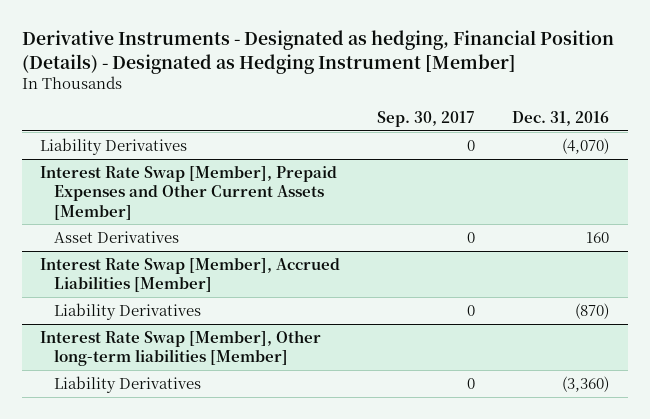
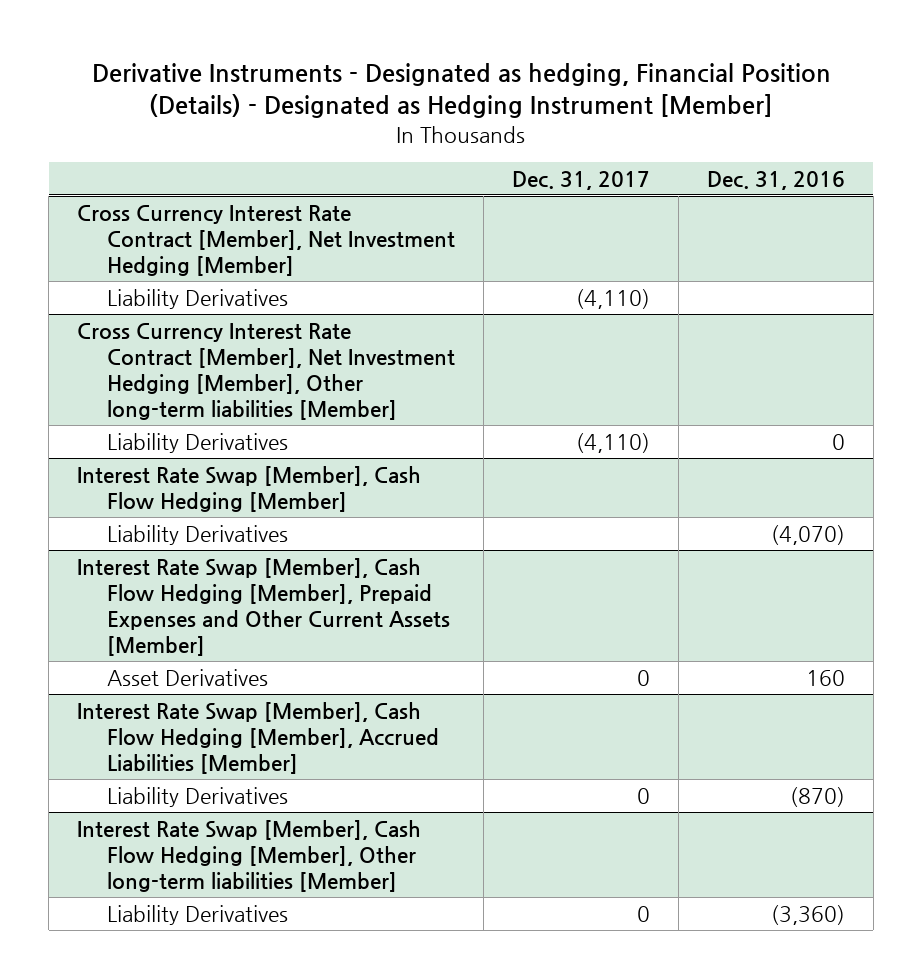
- | Sep. 30, 2017 | Dec. 31, 2016
+ | Dec. 31, 2017 | Dec. 31, 2016
+ Cross Currency Interest Rate Contract [Member], Net Investment Hedging [Member]
+ Liability Derivatives | (4,110) |
+ Cross Currency Interest Rate Contract [Member], Net Investment Hedging [Member], Other long-term liabilities [Member]
+ Liability Derivatives | (4,110) | 0
+ Interest Rate Swap [Member], Cash Flow Hedging [Member]
- Interest Rate Swap [Member], Prepaid Expenses and Other Current Assets [Member]
+ Interest Rate Swap [Member], Cash Flow Hedging [Member], Prepaid Expenses and Other Current Assets [Member]
- Interest Rate Swap [Member], Accrued Liabilities [Member]
+ Interest Rate Swap [Member], Cash Flow Hedging [Member], Accrued Liabilities [Member]
- Interest Rate Swap [Member], Other long-term liabilities [Member]
+ Interest Rate Swap [Member], Cash Flow Hedging [Member], Other long-term liabilities [Member]

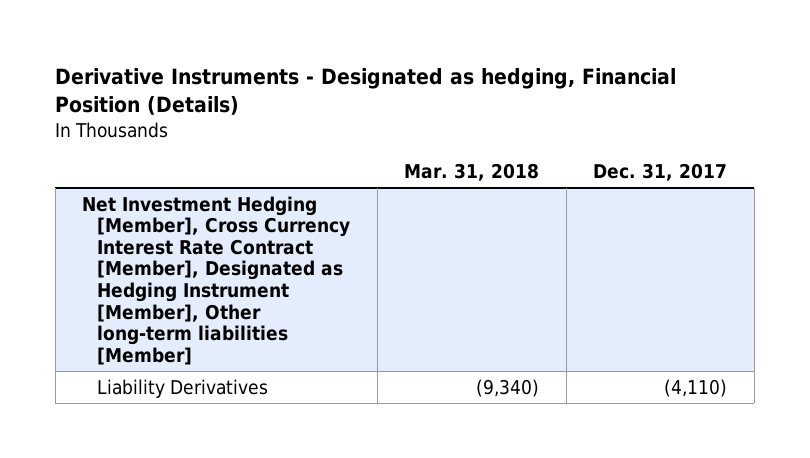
- Derivative Instruments - Designated as hedging, Financial Position (Details) - Designated as Hedging Instrument [Member]
+ Derivative Instruments - Designated as hedging, Financial Position (Details)
- | Dec. 31, 2017 | Dec. 31, 2016
+ | Mar. 31, 2018 | Dec. 31, 2017
- Cross Currency Interest Rate Contract [Member], Net Investment Hedging [Member]
- Liability Derivatives | (4,110) |
- Cross Currency Interest Rate Contract [Member], Net Investment Hedging [Member], Other long-term liabilities [Member]
+ Net Investment Hedging [Member], Cross Currency Interest Rate Contract [Member], Designated as Hedging Instrument [Member], Other long-term liabilities [Member]
- Interest Rate Swap [Member], Cash Flow Hedging [Member]
- Liability Derivatives | | (4,070)
- Interest Rate Swap [Member], Cash Flow Hedging [Member], Prepaid Expenses and Other Current Assets [Member]
- Asset Derivatives | 0 | 160
- Interest Rate Swap [Member], Cash Flow Hedging [Member], Accrued Liabilities [Member]
- Liability Derivatives | 0 | (870)
- Interest Rate Swap [Member], Cash Flow Hedging [Member], Other long-term liabilities [Member]
- Liability Derivatives | 0 | (3,360)

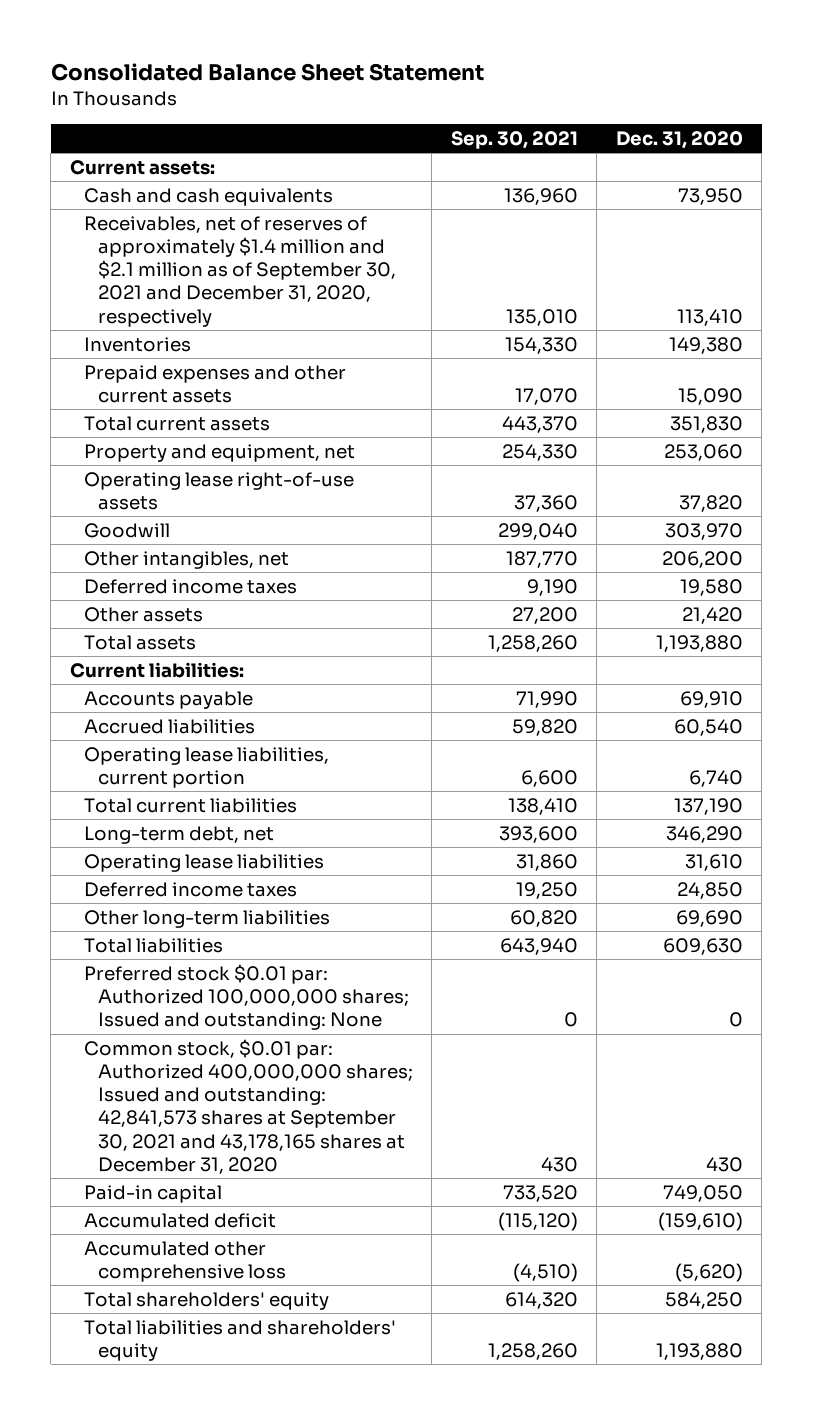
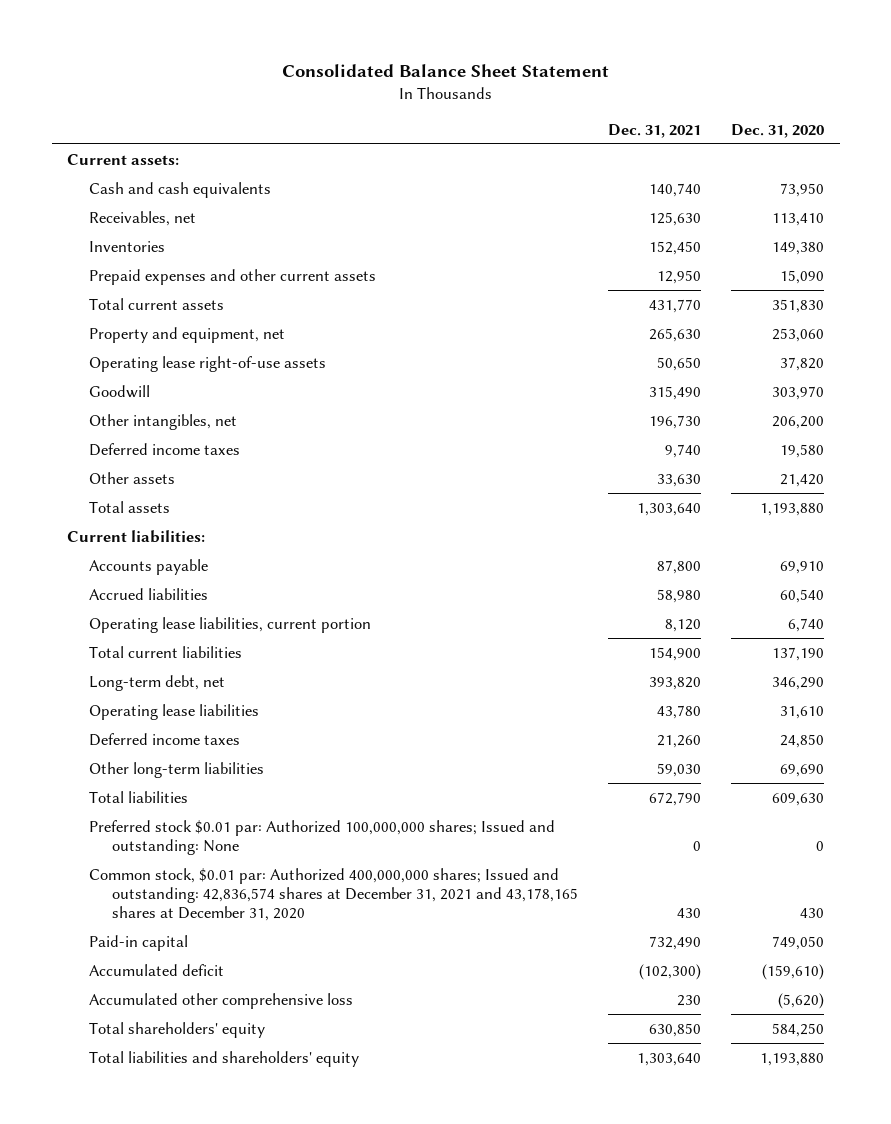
- | Sep. 30, 2021 | Dec. 31, 2020
+ | Dec. 31, 2021 | Dec. 31, 2020
- Receivables, net of reserves of approximately $1.4 million and $2.1 million as of September 30, 2021 and December 31, 2020, respectively | 135,010 | 113,410
+ Receivables, net | 125,630 | 113,410
- Common stock, $0.01 par: Authorized 400,000,000 shares; Issued and outstanding: 42,841,573 shares at September 30, 2021 and 43,178,165 shares at December 31, 2020 | 430 | 430
+ Common stock, $0.01 par: Authorized 400,000,000 shares; Issued and outstanding: 42,836,574 shares at December 31, 2021 and 43,178,165 shares at December 31, 2020 | 430 | 430

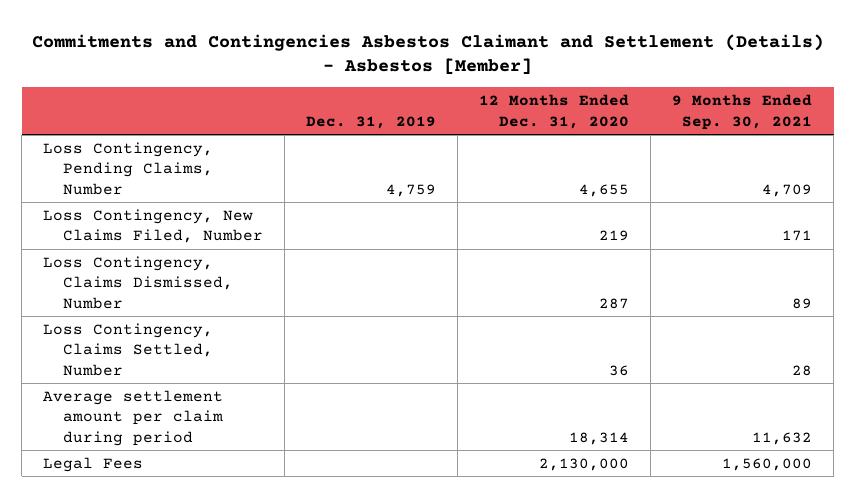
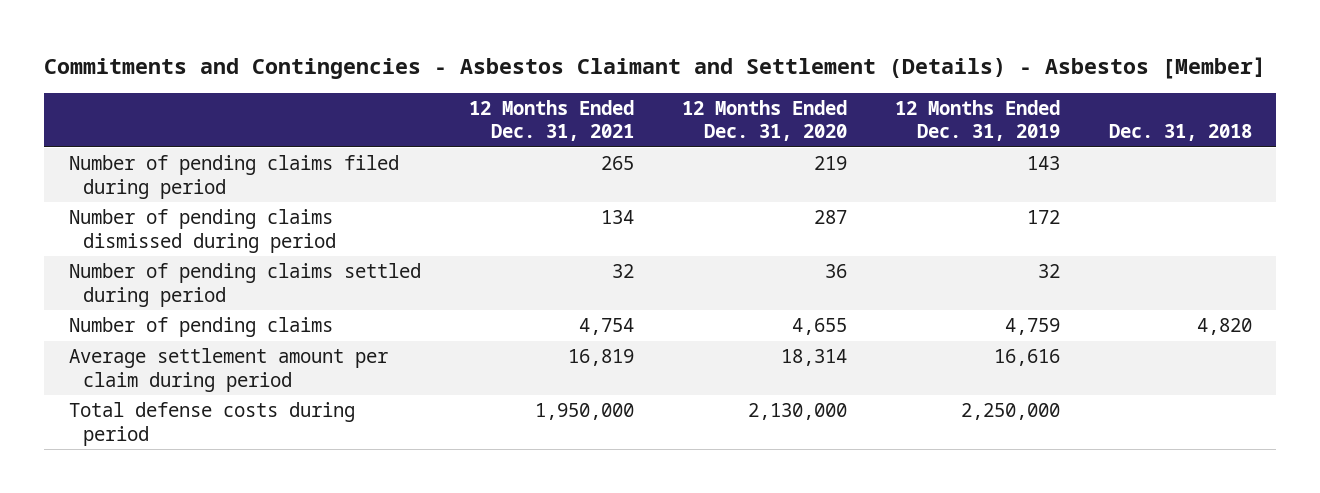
- Commitments and Contingencies Asbestos Claimant and Settlement (Details) - Asbestos [Member]
+ Commitments and Contingencies - Asbestos Claimant and Settlement (Details) - Asbestos [Member]
- | Dec. 31, 2019 | 12 Months Ended Dec. 31, 2020 | 9 Months Ended Sep. 30, 2021
+ | 12 Months Ended Dec. 31, 2021 | 12 Months Ended Dec. 31, 2020 | 12 Months Ended Dec. 31, 2019 | Dec. 31, 2018
- Loss Contingency, Pending Claims, Number | 4,759 | 4,655 | 4,709
- Loss Contingency, New Claims Filed, Number | | 219 | 171
- Loss Contingency, Claims Dismissed, Number | | 287 | 89
- Loss Contingency, Claims Settled, Number | | 36 | 28
+ Number of pending claims filed during period | 265 | 219 | 143 |
+ Number of pending claims dismissed during period | 134 | 287 | 172 |
+ Number of pending claims settled during period | 32 | 36 | 32 |
+ Number of pending claims | 4,754 | 4,655 | 4,759 | 4,820
- Legal Fees | | 2,130,000 | 1,560,000
+ Total defense costs during period | 1,950,000 | 2,130,000 | 2,250,000 |

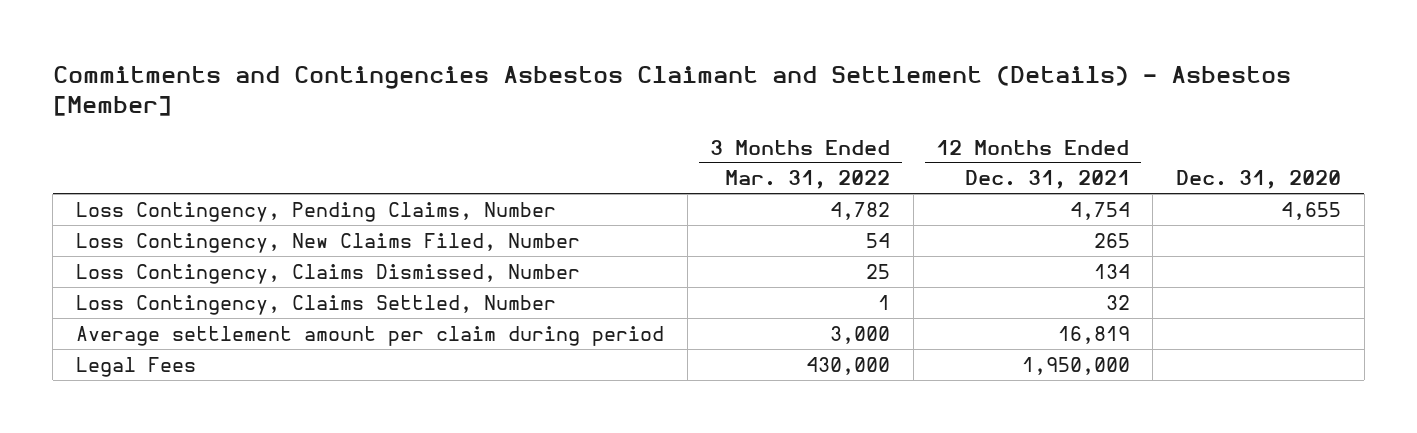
- Commitments and Contingencies - Asbestos Claimant and Settlement (Details) - Asbestos [Member]
+ Commitments and Contingencies Asbestos Claimant and Settlement (Details) - Asbestos [Member]
- | 12 Months Ended Dec. 31, 2021 | 12 Months Ended Dec. 31, 2020 | 12 Months Ended Dec. 31, 2019 | Dec. 31, 2018
+ | 3 Months Ended Mar. 31, 2022 | 12 Months Ended Dec. 31, 2021 | Dec. 31, 2020
- Number of pending claims filed during period | 265 | 219 | 143 |
- Number of pending claims dismissed during period | 134 | 287 | 172 |
- Number of pending claims settled during period | 32 | 36 | 32 |
- Number of pending claims | 4,754 | 4,655 | 4,759 | 4,820
+ Loss Contingency, Pending Claims, Number | 4,782 | 4,754 | 4,655
+ Loss Contingency, New Claims Filed, Number | 54 | 265 |
+ Loss Contingency, Claims Dismissed, Number | 25 | 134 |
+ Loss Contingency, Claims Settled, Number | 1 | 32 |
- Total defense costs during period | 1,950,000 | 2,130,000 | 2,250,000 |
+ Legal Fees | 430,000 | 1,950,000 |

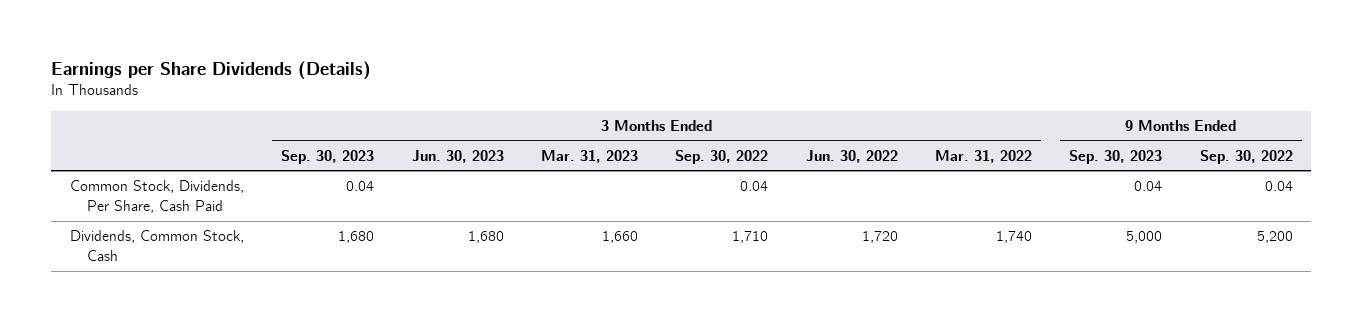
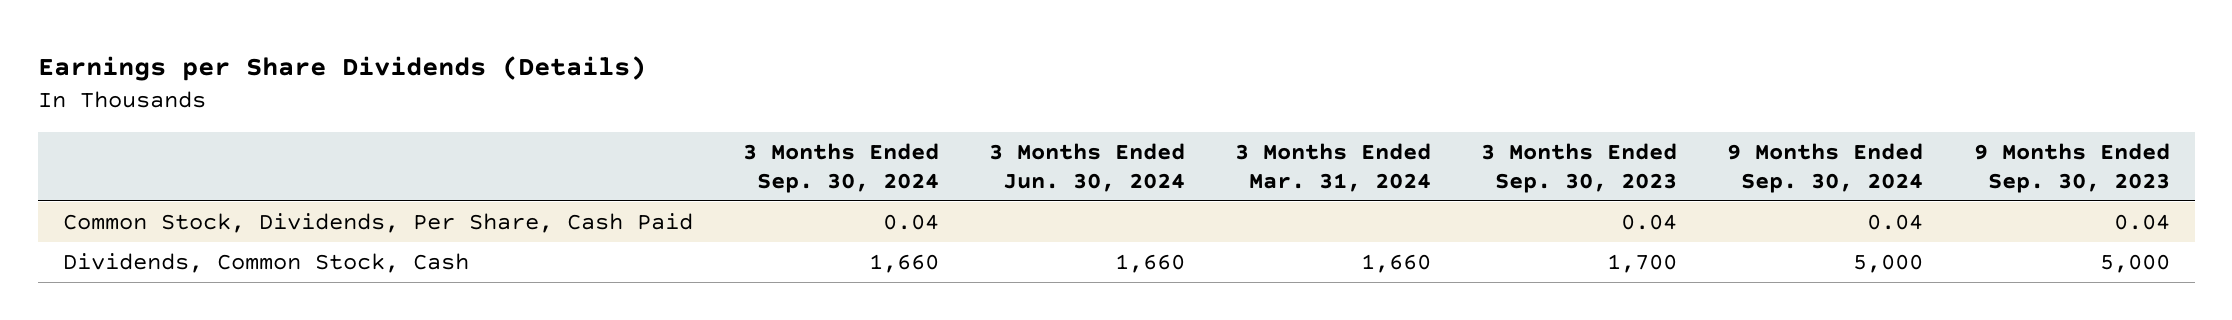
- | 3 Months Ended Sep. 30, 2023 | 3 Months Ended Jun. 30, 2023 | 3 Months Ended Mar. 31, 2023 | 3 Months Ended Sep. 30, 2022 | 3 Months Ended Jun. 30, 2022 | 3 Months Ended Mar. 31, 2022 | 9 Months Ended Sep. 30, 2023 | 9 Months Ended Sep. 30, 2022
+ | 3 Months Ended Sep. 30, 2024 | 3 Months Ended Jun. 30, 2024 | 3 Months Ended Mar. 31, 2024 | 3 Months Ended Sep. 30, 2023 | 9 Months Ended Sep. 30, 2024 | 9 Months Ended Sep. 30, 2023
- Dividends, Common Stock, Cash | 1,680 | 1,680 | 1,660 | 1,710 | 1,720 | 1,740 | 5,000 | 5,200
+ Dividends, Common Stock, Cash | 1,660 | 1,660 | 1,660 | 1,700 | 5,000 | 5,000

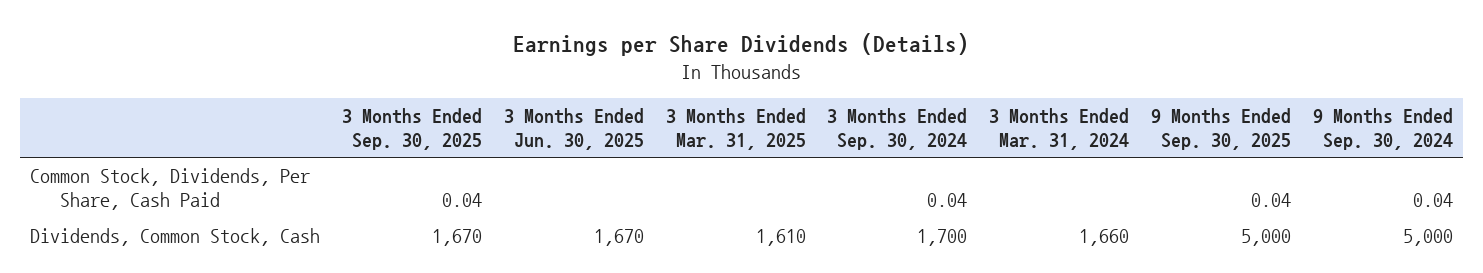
- | 3 Months Ended Sep. 30, 2024 | 3 Months Ended Jun. 30, 2024 | 3 Months Ended Mar. 31, 2024 | 3 Months Ended Sep. 30, 2023 | 9 Months Ended Sep. 30, 2024 | 9 Months Ended Sep. 30, 2023
+ | 3 Months Ended Sep. 30, 2025 | 3 Months Ended Jun. 30, 2025 | 3 Months Ended Mar. 31, 2025 | 3 Months Ended Sep. 30, 2024 | 3 Months Ended Mar. 31, 2024 | 9 Months Ended Sep. 30, 2025 | 9 Months Ended Sep. 30, 2024
- Dividends, Common Stock, Cash | 1,660 | 1,660 | 1,660 | 1,700 | 5,000 | 5,000
+ Dividends, Common Stock, Cash | 1,670 | 1,670 | 1,610 | 1,700 | 1,660 | 5,000 | 5,000

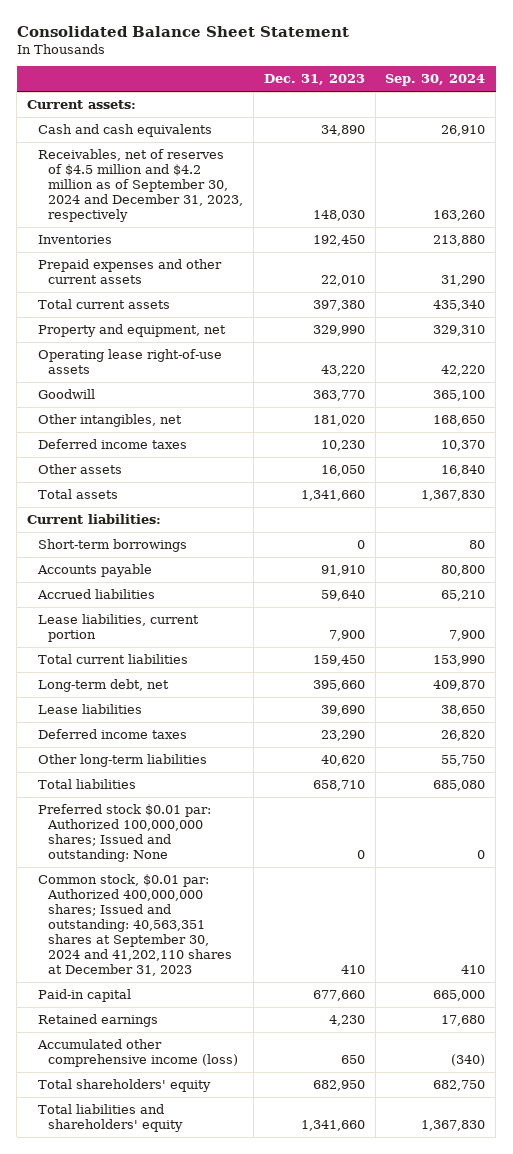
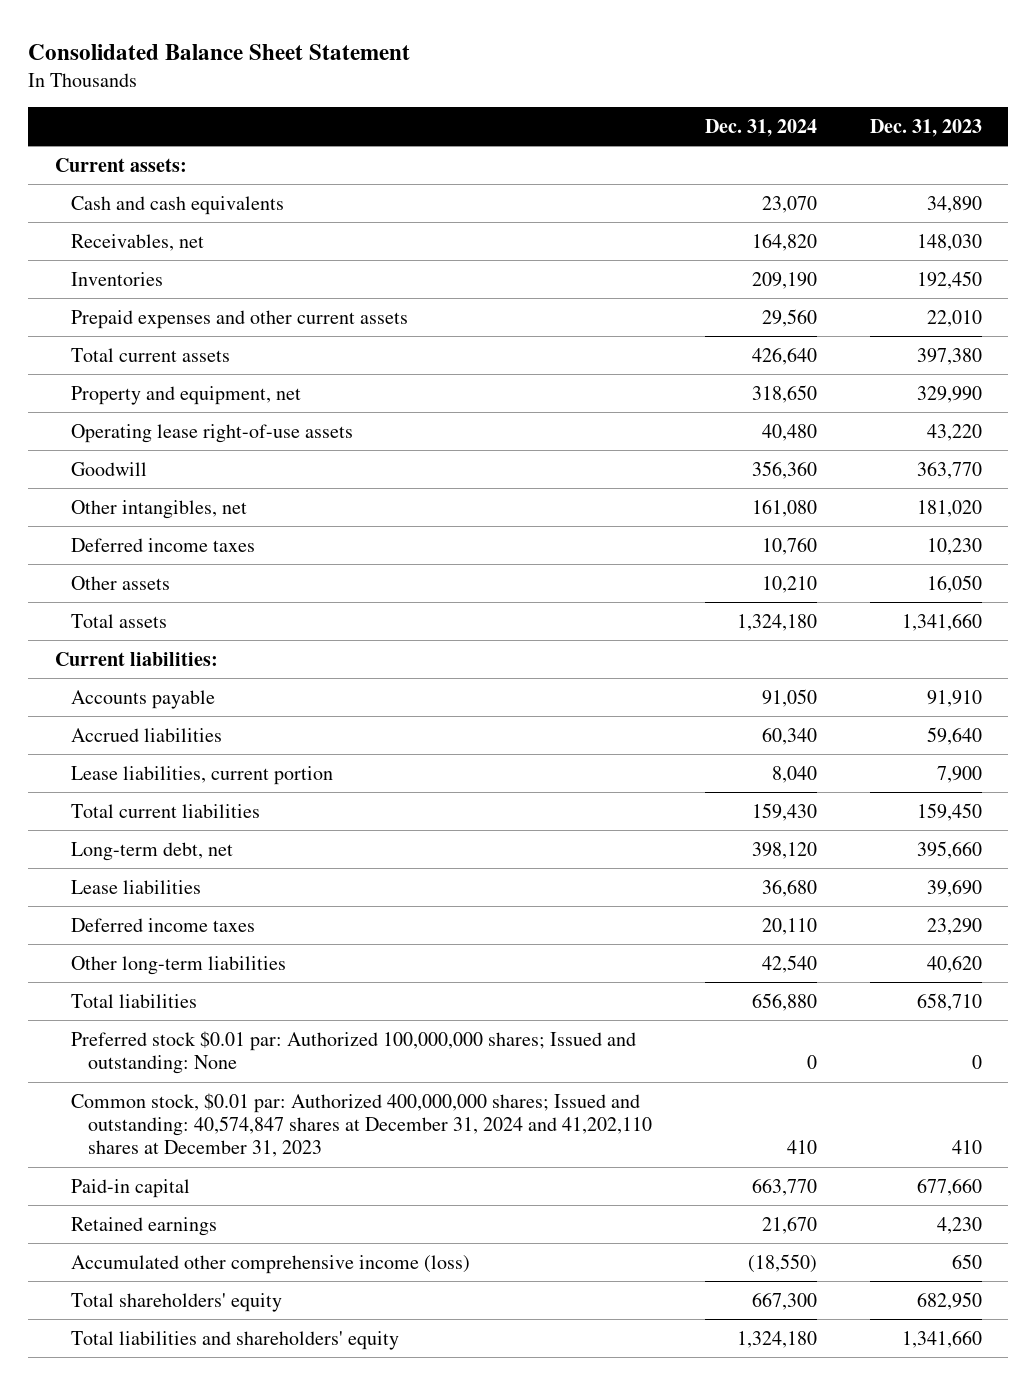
- | Dec. 31, 2023 | Sep. 30, 2024
+ | Dec. 31, 2024 | Dec. 31, 2023
- Receivables, net of reserves of $4.5 million and $4.2 million as of September 30, 2024 and December 31, 2023, respectively | 148,030 | 163,260
+ Receivables, net | 164,820 | 148,030
- Short-term borrowings | 0 | 80
- Common stock, $0.01 par: Authorized 400,000,000 shares; Issued and outstanding: 40,563,351 shares at September 30, 2024 and 41,202,110 shares at December 31, 2023 | 410 | 410
+ Common stock, $0.01 par: Authorized 400,000,000 shares; Issued and outstanding: 40,574,847 shares at December 31, 2024 and 41,202,110 shares at December 31, 2023 | 410 | 410

